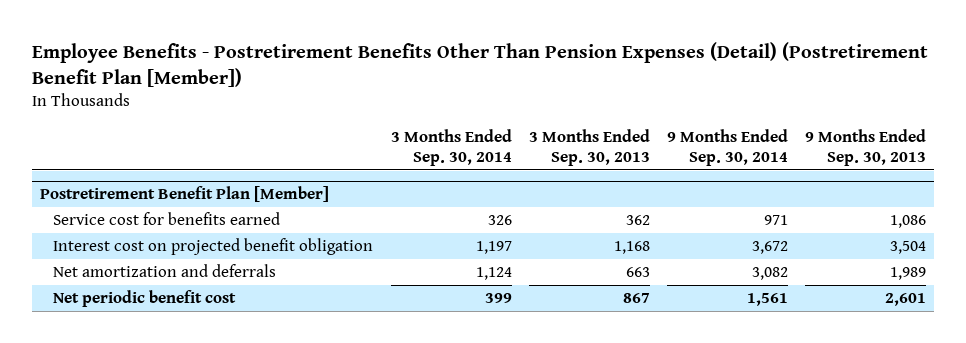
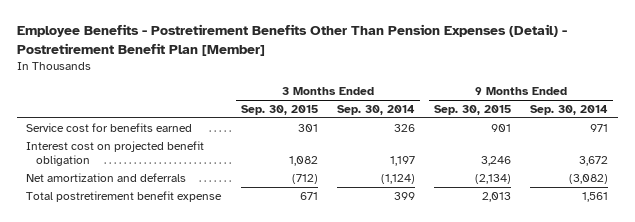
- Employee Benefits - Postretirement Benefits Other Than Pension Expenses (Detail) (Postretirement Benefit Plan [Member])
+ Employee Benefits - Postretirement Benefits Other Than Pension Expenses (Detail) - Postretirement Benefit Plan [Member]
- | 3 Months Ended Sep. 30, 2014 | 3 Months Ended Sep. 30, 2013 | 9 Months Ended Sep. 30, 2014 | 9 Months Ended Sep. 30, 2013
+ | 3 Months Ended Sep. 30, 2015 | 3 Months Ended Sep. 30, 2014 | 9 Months Ended Sep. 30, 2015 | 9 Months Ended Sep. 30, 2014
- Postretirement Benefit Plan [Member]
- Net amortization and deferrals | 1,124 | 663 | 3,082 | 1,989
- Net periodic benefit cost | 399 | 867 | 1,561 | 2,601
+ Net amortization and deferrals | (712) | (1,124) | (2,134) | (3,082)
+ Total postretirement benefit expense | 671 | 399 | 2,013 | 1,561

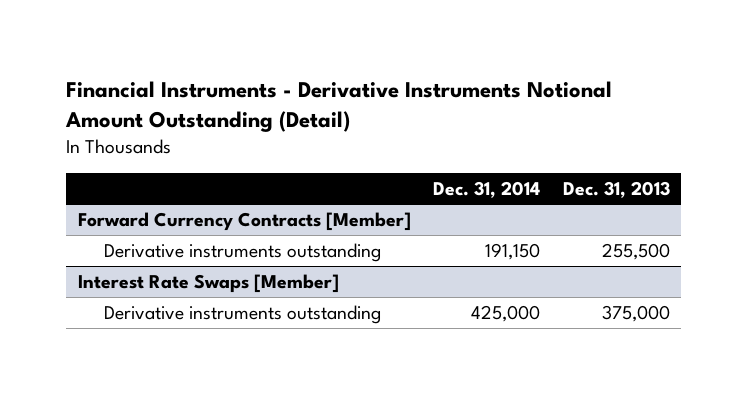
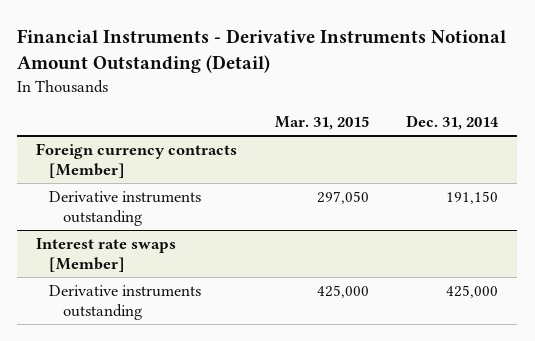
- | Dec. 31, 2014 | Dec. 31, 2013
+ | Mar. 31, 2015 | Dec. 31, 2014
- Forward Currency Contracts [Member]
+ Foreign currency contracts [Member]
- Interest Rate Swaps [Member]
+ Interest rate swaps [Member]

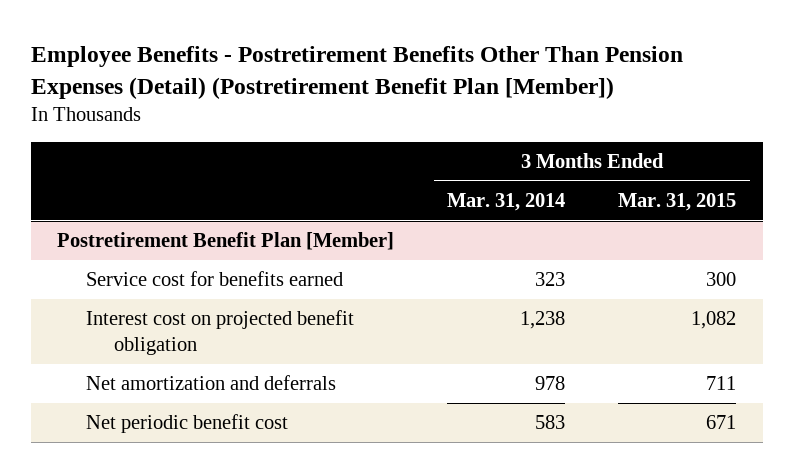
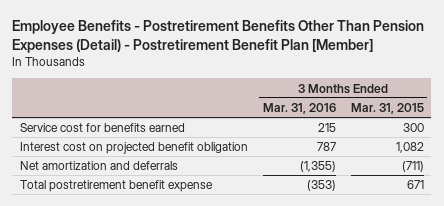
- Employee Benefits - Postretirement Benefits Other Than Pension Expenses (Detail) (Postretirement Benefit Plan [Member])
+ Employee Benefits - Postretirement Benefits Other Than Pension Expenses (Detail) - Postretirement Benefit Plan [Member]
- | 3 Months Ended Mar. 31, 2014 | 3 Months Ended Mar. 31, 2015
+ | 3 Months Ended Mar. 31, 2016 | 3 Months Ended Mar. 31, 2015
- Postretirement Benefit Plan [Member]
- Net amortization and deferrals | 978 | 711
- Net periodic benefit cost | 583 | 671
+ Net amortization and deferrals | (1,355) | (711)
+ Total postretirement benefit expense | (353) | 671

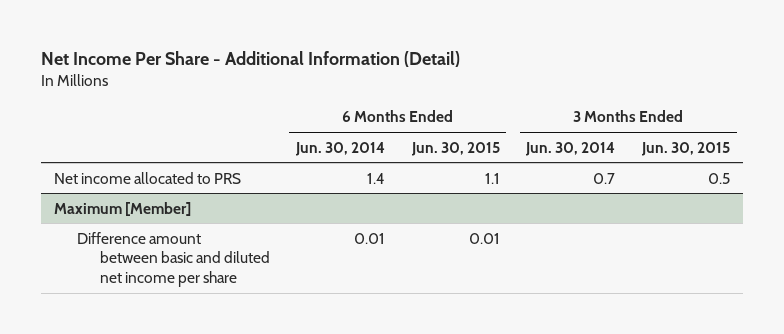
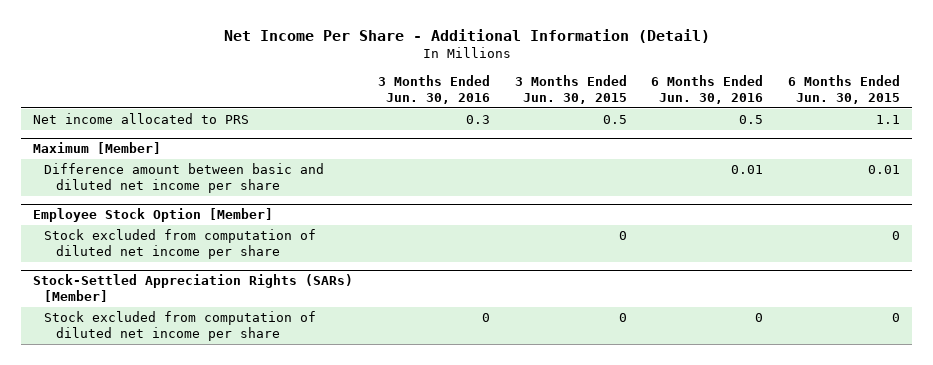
- | 6 Months Ended Jun. 30, 2014 | 6 Months Ended Jun. 30, 2015 | 3 Months Ended Jun. 30, 2014 | 3 Months Ended Jun. 30, 2015
+ | 3 Months Ended Jun. 30, 2016 | 3 Months Ended Jun. 30, 2015 | 6 Months Ended Jun. 30, 2016 | 6 Months Ended Jun. 30, 2015
+ Employee Stock Option [Member]
+ Stock excluded from computation of diluted net income per share | | 0 | | 0
+ Stock-Settled Appreciation Rights (SARs) [Member]
+ Stock excluded from computation of diluted net income per share | 0 | 0 | 0 | 0

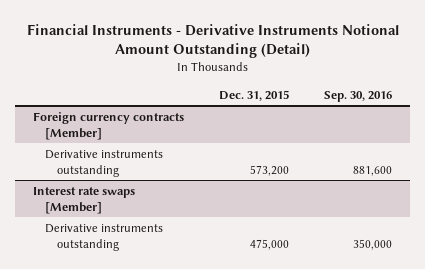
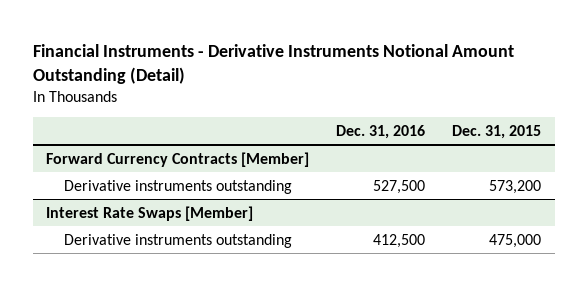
- | Dec. 31, 2015 | Sep. 30, 2016
+ | Dec. 31, 2016 | Dec. 31, 2015
- Foreign currency contracts [Member]
+ Forward Currency Contracts [Member]
- Interest rate swaps [Member]
+ Interest Rate Swaps [Member]

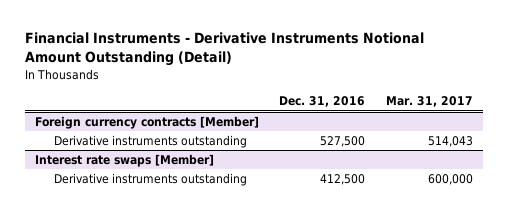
- | Dec. 31, 2016 | Dec. 31, 2015
+ | Dec. 31, 2016 | Mar. 31, 2017
- Forward Currency Contracts [Member]
+ Foreign currency contracts [Member]
- Interest Rate Swaps [Member]
+ Interest rate swaps [Member]

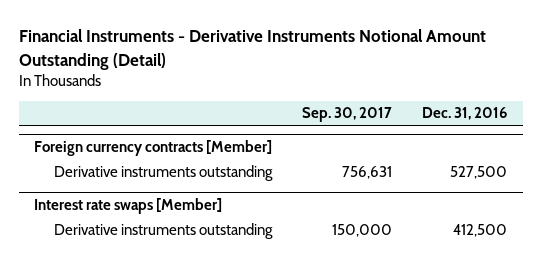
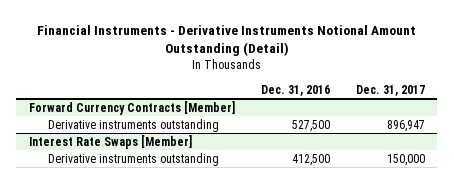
- | Sep. 30, 2017 | Dec. 31, 2016
+ | Dec. 31, 2016 | Dec. 31, 2017
- Foreign currency contracts [Member]
+ Forward Currency Contracts [Member]
- Interest rate swaps [Member]
+ Interest Rate Swaps [Member]

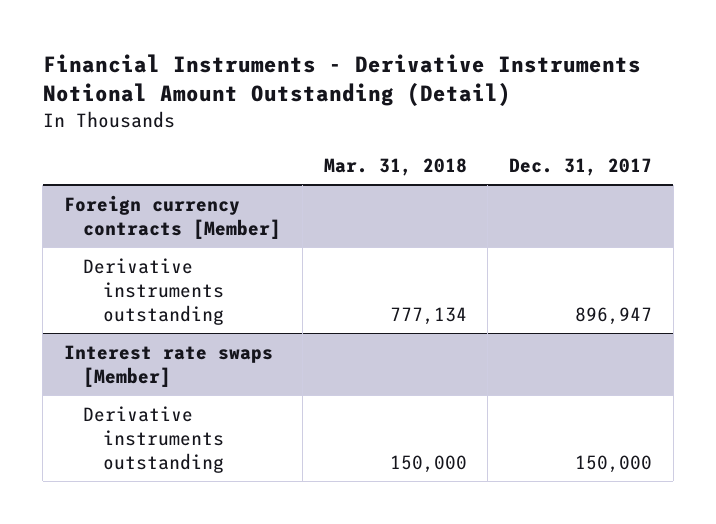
- | Dec. 31, 2016 | Dec. 31, 2017
+ | Mar. 31, 2018 | Dec. 31, 2017
- Forward Currency Contracts [Member]
+ Foreign currency contracts [Member]
- Interest Rate Swaps [Member]
+ Interest rate swaps [Member]

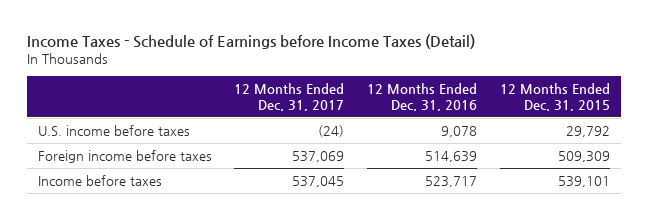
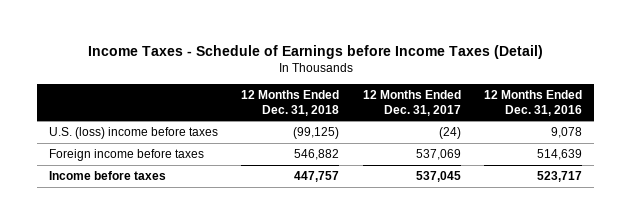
- | 12 Months Ended Dec. 31, 2017 | 12 Months Ended Dec. 31, 2016 | 12 Months Ended Dec. 31, 2015
+ | 12 Months Ended Dec. 31, 2018 | 12 Months Ended Dec. 31, 2017 | 12 Months Ended Dec. 31, 2016
- U.S. income before taxes | (24) | 9,078 | 29,792
+ U.S. (loss) income before taxes | (99,125) | (24) | 9,078

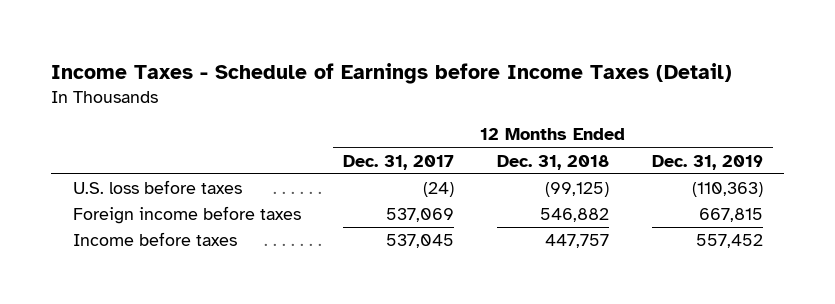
- | 12 Months Ended Dec. 31, 2018 | 12 Months Ended Dec. 31, 2017 | 12 Months Ended Dec. 31, 2016
+ | 12 Months Ended Dec. 31, 2017 | 12 Months Ended Dec. 31, 2018 | 12 Months Ended Dec. 31, 2019
- U.S. (loss) income before taxes | (99,125) | (24) | 9,078
+ U.S. loss before taxes | (24) | (99,125) | (110,363)

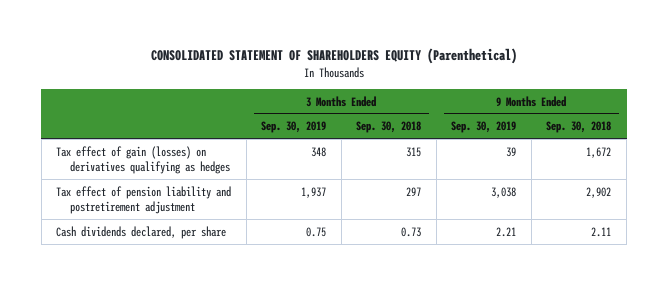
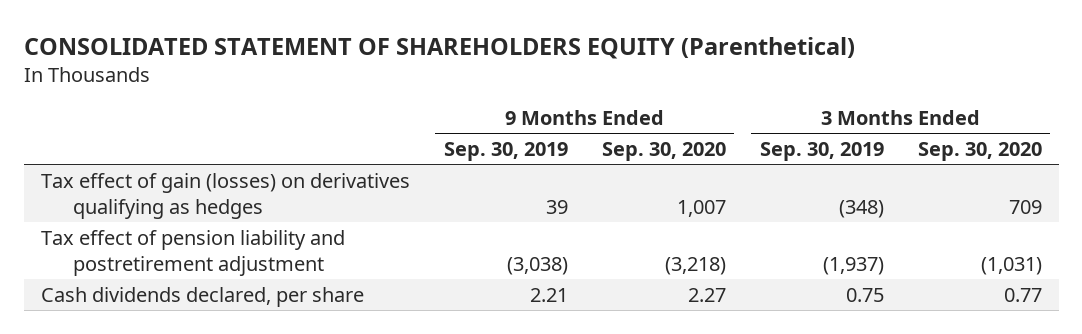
- | 3 Months Ended Sep. 30, 2019 | 3 Months Ended Sep. 30, 2018 | 9 Months Ended Sep. 30, 2019 | 9 Months Ended Sep. 30, 2018
+ | 9 Months Ended Sep. 30, 2019 | 9 Months Ended Sep. 30, 2020 | 3 Months Ended Sep. 30, 2019 | 3 Months Ended Sep. 30, 2020
- Tax effect of gain (losses) on derivatives qualifying as hedges | 348 | 315 | 39 | 1,672
- Tax effect of pension liability and postretirement adjustment | 1,937 | 297 | 3,038 | 2,902
+ Tax effect of gain (losses) on derivatives qualifying as hedges | 39 | 1,007 | (348) | 709
+ Tax effect of pension liability and postretirement adjustment | (3,038) | (3,218) | (1,937) | (1,031)

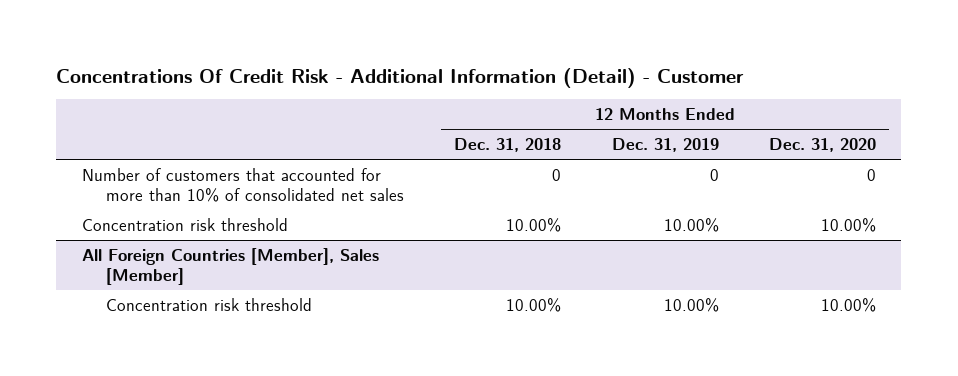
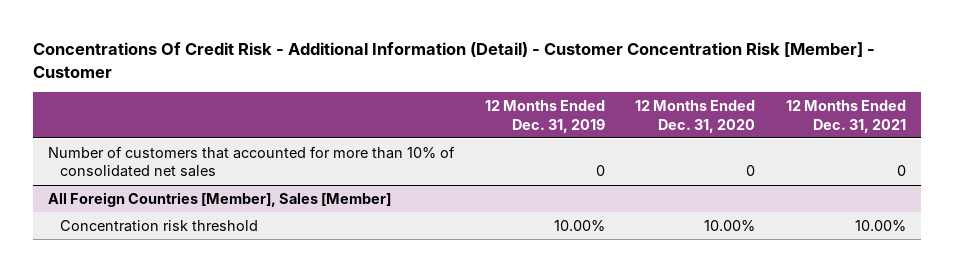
- Concentrations Of Credit Risk - Additional Information (Detail) - Customer
+ Concentrations Of Credit Risk - Additional Information (Detail) - Customer Concentration Risk [Member] - Customer
- | 12 Months Ended Dec. 31, 2018 | 12 Months Ended Dec. 31, 2019 | 12 Months Ended Dec. 31, 2020
+ | 12 Months Ended Dec. 31, 2019 | 12 Months Ended Dec. 31, 2020 | 12 Months Ended Dec. 31, 2021
- Concentration risk threshold | 10.00% | 10.00% | 10.00%

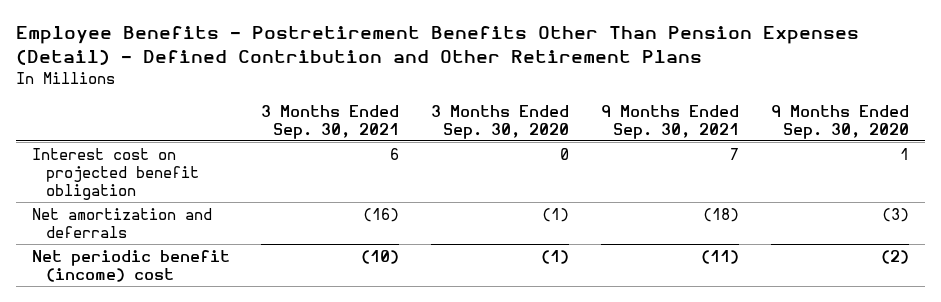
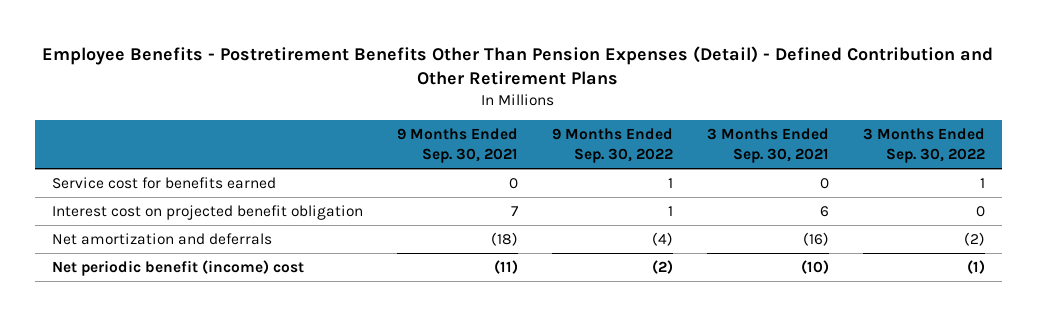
- | 3 Months Ended Sep. 30, 2021 | 3 Months Ended Sep. 30, 2020 | 9 Months Ended Sep. 30, 2021 | 9 Months Ended Sep. 30, 2020
+ | 9 Months Ended Sep. 30, 2021 | 9 Months Ended Sep. 30, 2022 | 3 Months Ended Sep. 30, 2021 | 3 Months Ended Sep. 30, 2022
+ Service cost for benefits earned | 0 | 1 | 0 | 1

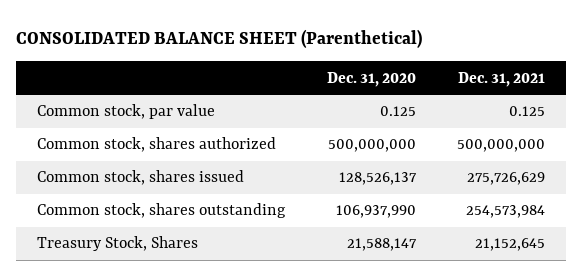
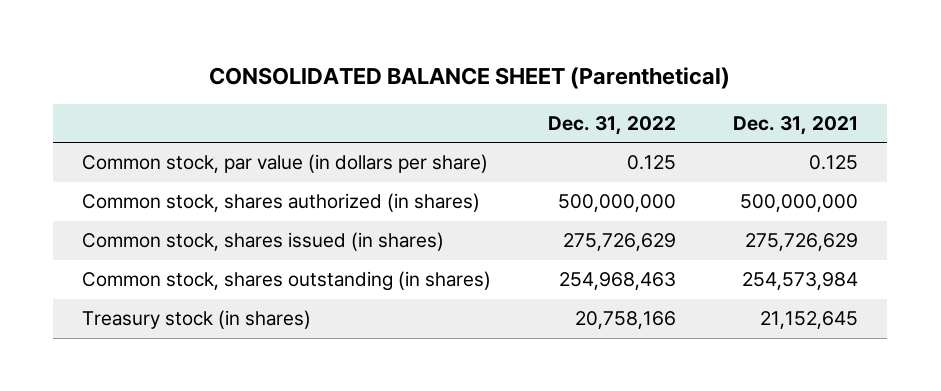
- | Dec. 31, 2020 | Dec. 31, 2021
+ | Dec. 31, 2022 | Dec. 31, 2021
- Common stock, par value | 0.125 | 0.125
- Common stock, shares authorized | 500,000,000 | 500,000,000
- Common stock, shares issued | 128,526,137 | 275,726,629
- Common stock, shares outstanding | 106,937,990 | 254,573,984
- Treasury Stock, Shares | 21,588,147 | 21,152,645
+ Common stock, par value (in dollars per share) | 0.125 | 0.125
+ Common stock, shares authorized (in shares) | 500,000,000 | 500,000,000
+ Common stock, shares issued (in shares) | 275,726,629 | 275,726,629
+ Common stock, shares outstanding (in shares) | 254,968,463 | 254,573,984
+ Treasury stock (in shares) | 20,758,166 | 21,152,645

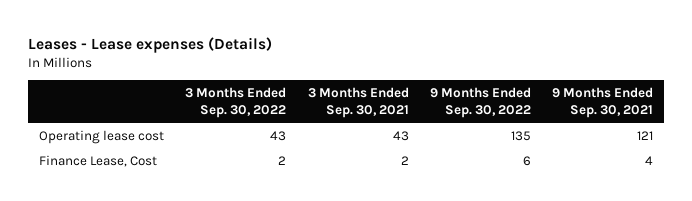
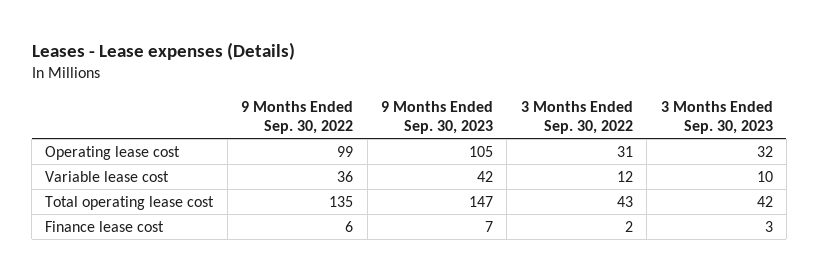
- | 3 Months Ended Sep. 30, 2022 | 3 Months Ended Sep. 30, 2021 | 9 Months Ended Sep. 30, 2022 | 9 Months Ended Sep. 30, 2021
+ | 9 Months Ended Sep. 30, 2022 | 9 Months Ended Sep. 30, 2023 | 3 Months Ended Sep. 30, 2022 | 3 Months Ended Sep. 30, 2023
- Operating lease cost | 43 | 43 | 135 | 121
- Finance Lease, Cost | 2 | 2 | 6 | 4
+ Operating lease cost | 99 | 105 | 31 | 32
+ Variable lease cost | 36 | 42 | 12 | 10
+ Total operating lease cost | 135 | 147 | 43 | 42
+ Finance lease cost | 6 | 7 | 2 | 3

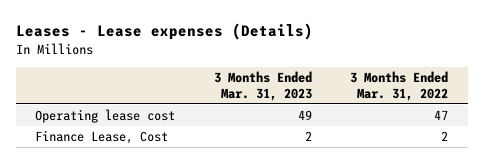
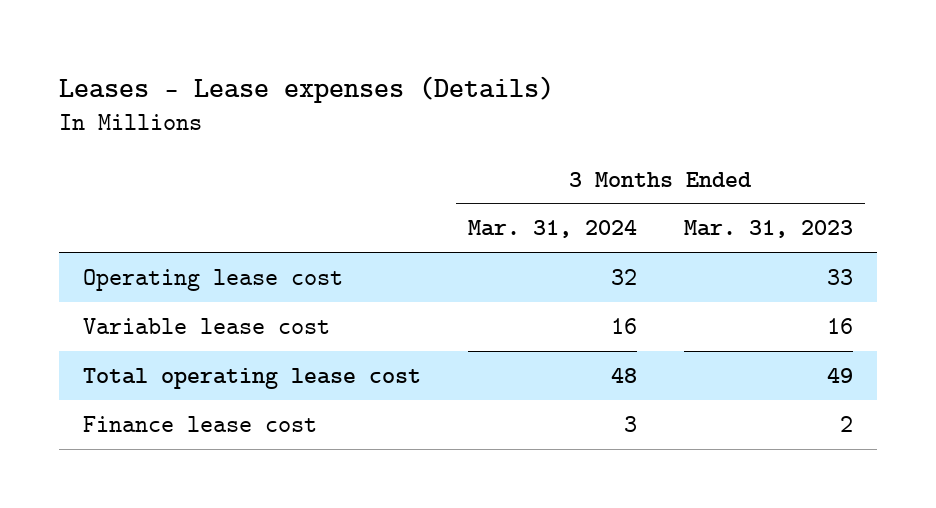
- | 3 Months Ended Mar. 31, 2023 | 3 Months Ended Mar. 31, 2022
+ | 3 Months Ended Mar. 31, 2024 | 3 Months Ended Mar. 31, 2023
- Operating lease cost | 49 | 47
- Finance Lease, Cost | 2 | 2
+ Operating lease cost | 32 | 33
+ Variable lease cost | 16 | 16
+ Total operating lease cost | 48 | 49
+ Finance lease cost | 3 | 2

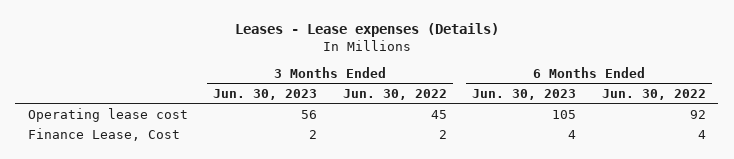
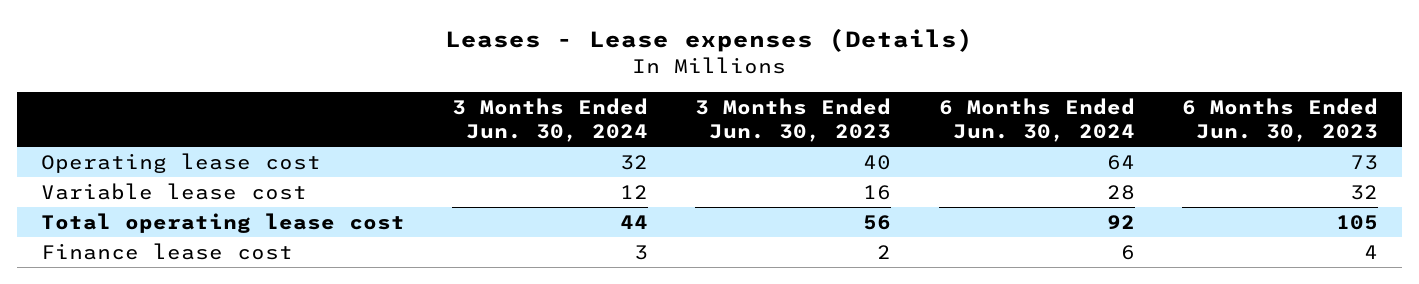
- | 3 Months Ended Jun. 30, 2023 | 3 Months Ended Jun. 30, 2022 | 6 Months Ended Jun. 30, 2023 | 6 Months Ended Jun. 30, 2022
+ | 3 Months Ended Jun. 30, 2024 | 3 Months Ended Jun. 30, 2023 | 6 Months Ended Jun. 30, 2024 | 6 Months Ended Jun. 30, 2023
- Operating lease cost | 56 | 45 | 105 | 92
- Finance Lease, Cost | 2 | 2 | 4 | 4
+ Operating lease cost | 32 | 40 | 64 | 73
+ Variable lease cost | 12 | 16 | 28 | 32
+ Total operating lease cost | 44 | 56 | 92 | 105
+ Finance lease cost | 3 | 2 | 6 | 4

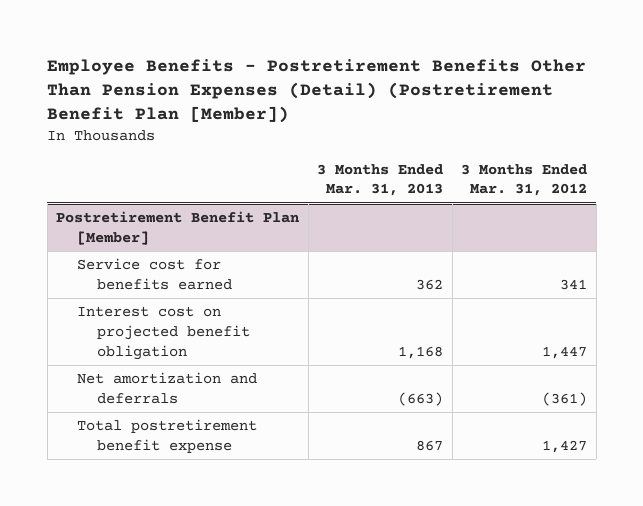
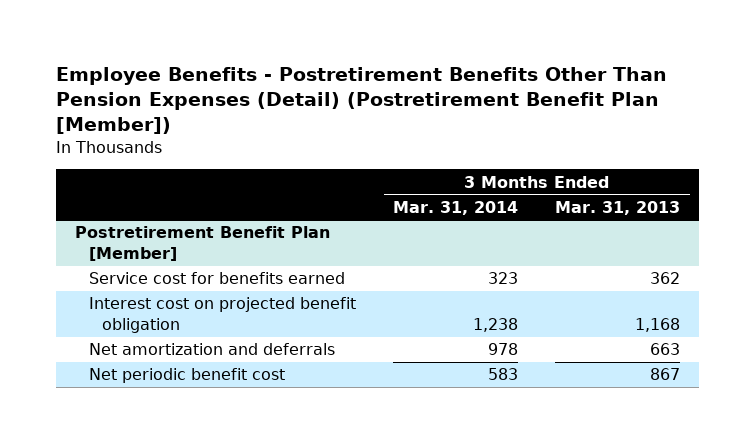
- | 3 Months Ended Mar. 31, 2013 | 3 Months Ended Mar. 31, 2012
+ | 3 Months Ended Mar. 31, 2014 | 3 Months Ended Mar. 31, 2013
@ Postretirement Benefit Plan [Member]
- Net amortization and deferrals | (663) | (361)
- Total postretirement benefit expense | 867 | 1,427
+ Net amortization and deferrals | 978 | 663
+ Net periodic benefit cost | 583 | 867

